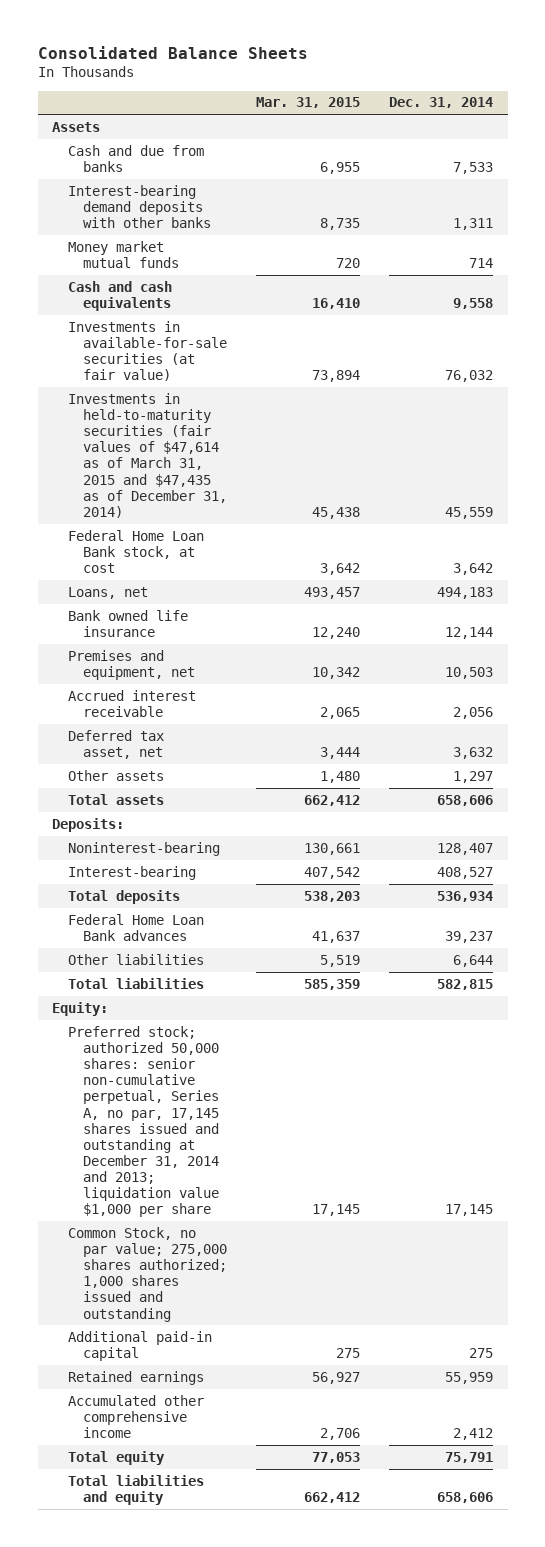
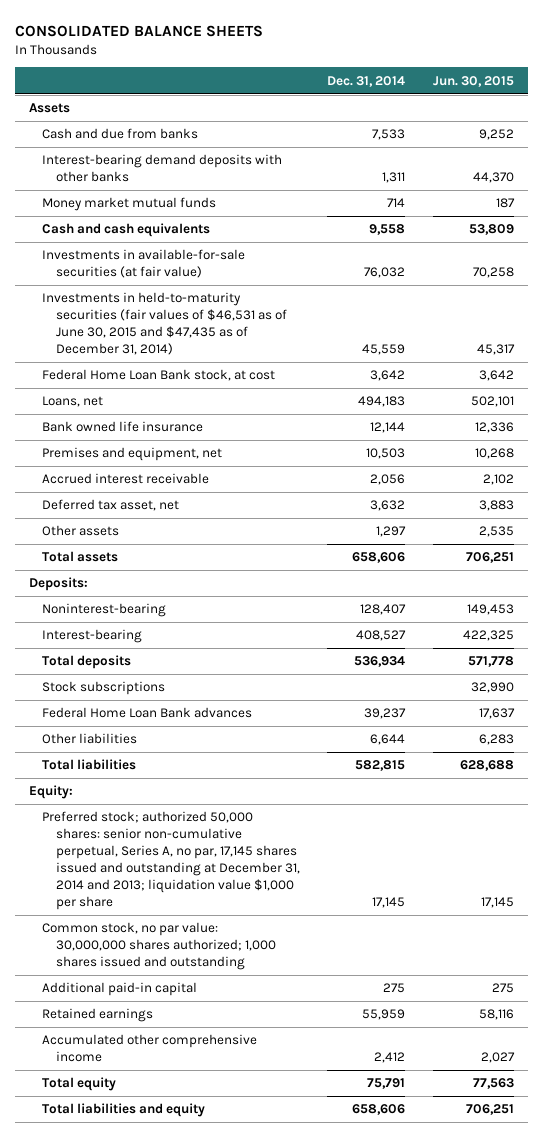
- Consolidated Balance Sheets
+ CONSOLIDATED BALANCE SHEETS
- | Mar. 31, 2015 | Dec. 31, 2014
+ | Dec. 31, 2014 | Jun. 30, 2015
- Investments in held-to-maturity securities (fair values of $47,614 as of March 31, 2015 and $47,435 as of December 31, 2014) | 45,438 | 45,559
+ Investments in held-to-maturity securities (fair values of $46,531 as of June 30, 2015 and $47,435 as of December 31, 2014) | 45,559 | 45,317
+ Stock subscriptions | | 32,990
- Common Stock, no par value; 275,000 shares authorized; 1,000 shares issued and outstanding
+ Common stock, no par value: 30,000,000 shares authorized; 1,000 shares issued and outstanding

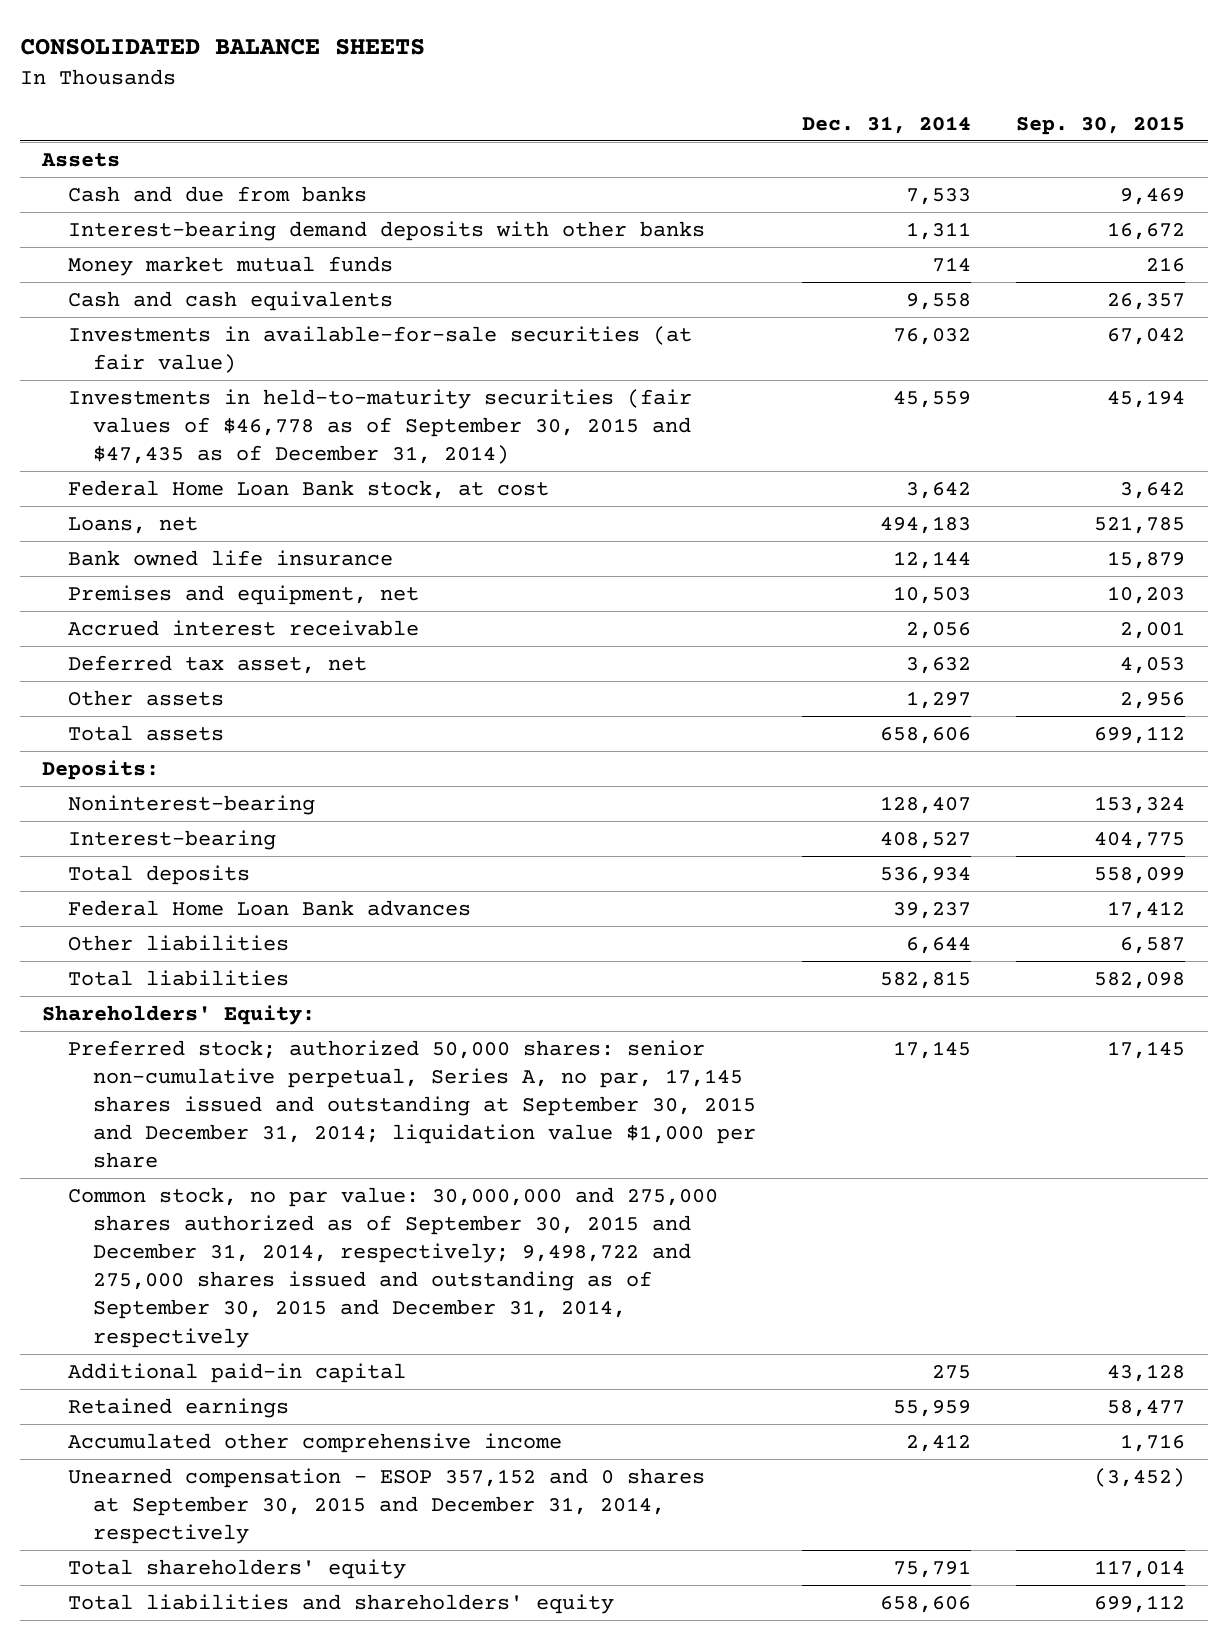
- | Dec. 31, 2014 | Jun. 30, 2015
+ | Dec. 31, 2014 | Sep. 30, 2015
- Investments in held-to-maturity securities (fair values of $46,531 as of June 30, 2015 and $47,435 as of December 31, 2014) | 45,559 | 45,317
+ Investments in held-to-maturity securities (fair values of $46,778 as of September 30, 2015 and $47,435 as of December 31, 2014) | 45,559 | 45,194
- Stock subscriptions | | 32,990
- Equity:
- Preferred stock; authorized 50,000 shares: senior non-cumulative perpetual, Series A, no par, 17,145 shares issued and outstanding at December 31, 2014 and 2013; liquidation value $1,000 per share | 17,145 | 17,145
- Common stock, no par value: 30,000,000 shares authorized; 1,000 shares issued and outstanding
+ Shareholders' Equity:
+ Preferred stock; authorized 50,000 shares: senior non-cumulative perpetual, Series A, no par, 17,145 shares issued and outstanding at September 30, 2015 and December 31, 2014; liquidation value $1,000 per share | 17,145 | 17,145
+ Common stock, no par value: 30,000,000 and 275,000 shares authorized as of September 30, 2015 and December 31, 2014, respectively; 9,498,722 and 275,000 shares issued and outstanding as of September 30, 2015 and December 31, 2014, respectively
- Total equity | 75,791 | 77,563
- Total liabilities and equity | 658,606 | 706,251
+ Unearned compensation - ESOP 357,152 and 0 shares at September 30, 2015 and December 31, 2014, respectively | | (3,452)
+ Total shareholders' equity | 75,791 | 117,014
+ Total liabilities and shareholders' equity | 658,606 | 699,112

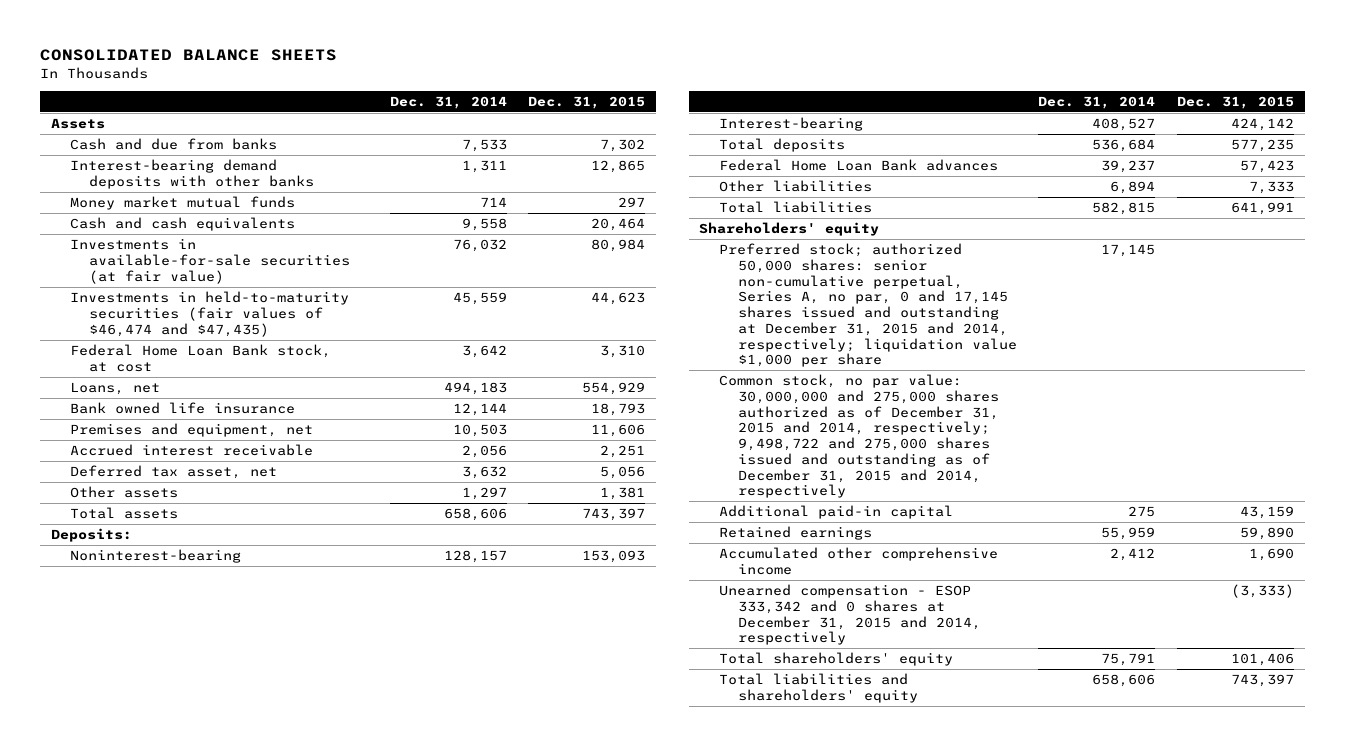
- | Dec. 31, 2014 | Sep. 30, 2015
+ | Dec. 31, 2014 | Dec. 31, 2015
- Investments in held-to-maturity securities (fair values of $46,778 as of September 30, 2015 and $47,435 as of December 31, 2014) | 45,559 | 45,194
+ Investments in held-to-maturity securities (fair values of $46,474 and $47,435) | 45,559 | 44,623
- Noninterest-bearing | 128,407 | 153,324
+ Noninterest-bearing | 128,157 | 153,093
- Total deposits | 536,934 | 558,099
+ Total deposits | 536,684 | 577,235
- Other liabilities | 6,644 | 6,587
+ Other liabilities | 6,894 | 7,333
- Shareholders' Equity:
- Preferred stock; authorized 50,000 shares: senior non-cumulative perpetual, Series A, no par, 17,145 shares issued and outstanding at September 30, 2015 and December 31, 2014; liquidation value $1,000 per share | 17,145 | 17,145
- Common stock, no par value: 30,000,000 and 275,000 shares authorized as of September 30, 2015 and December 31, 2014, respectively; 9,498,722 and 275,000 shares issued and outstanding as of September 30, 2015 and December 31, 2014, respectively
+ Shareholders' equity
+ Preferred stock; authorized 50,000 shares: senior non-cumulative perpetual, Series A, no par, 0 and 17,145 shares issued and outstanding at December 31, 2015 and 2014, respectively; liquidation value $1,000 per share | 17,145 |
+ Common stock, no par value: 30,000,000 and 275,000 shares authorized as of December 31, 2015 and 2014, respectively; 9,498,722 and 275,000 shares issued and outstanding as of December 31, 2015 and 2014, respectively
- Unearned compensation - ESOP 357,152 and 0 shares at September 30, 2015 and December 31, 2014, respectively | | (3,452)
+ Unearned compensation - ESOP 333,342 and 0 shares at December 31, 2015 and 2014, respectively | | (3,333)

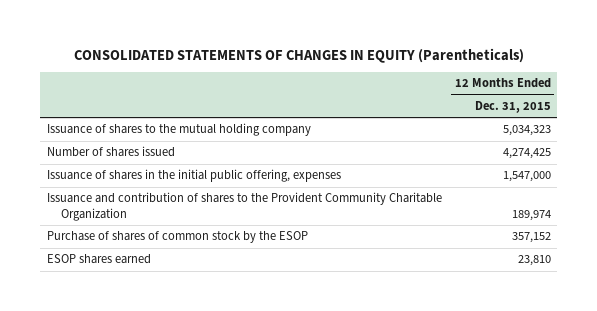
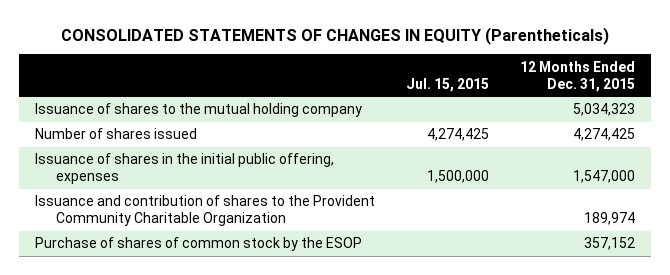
- | 12 Months Ended Dec. 31, 2015
+ | Jul. 15, 2015 | 12 Months Ended Dec. 31, 2015
- ESOP shares earned | 23,810

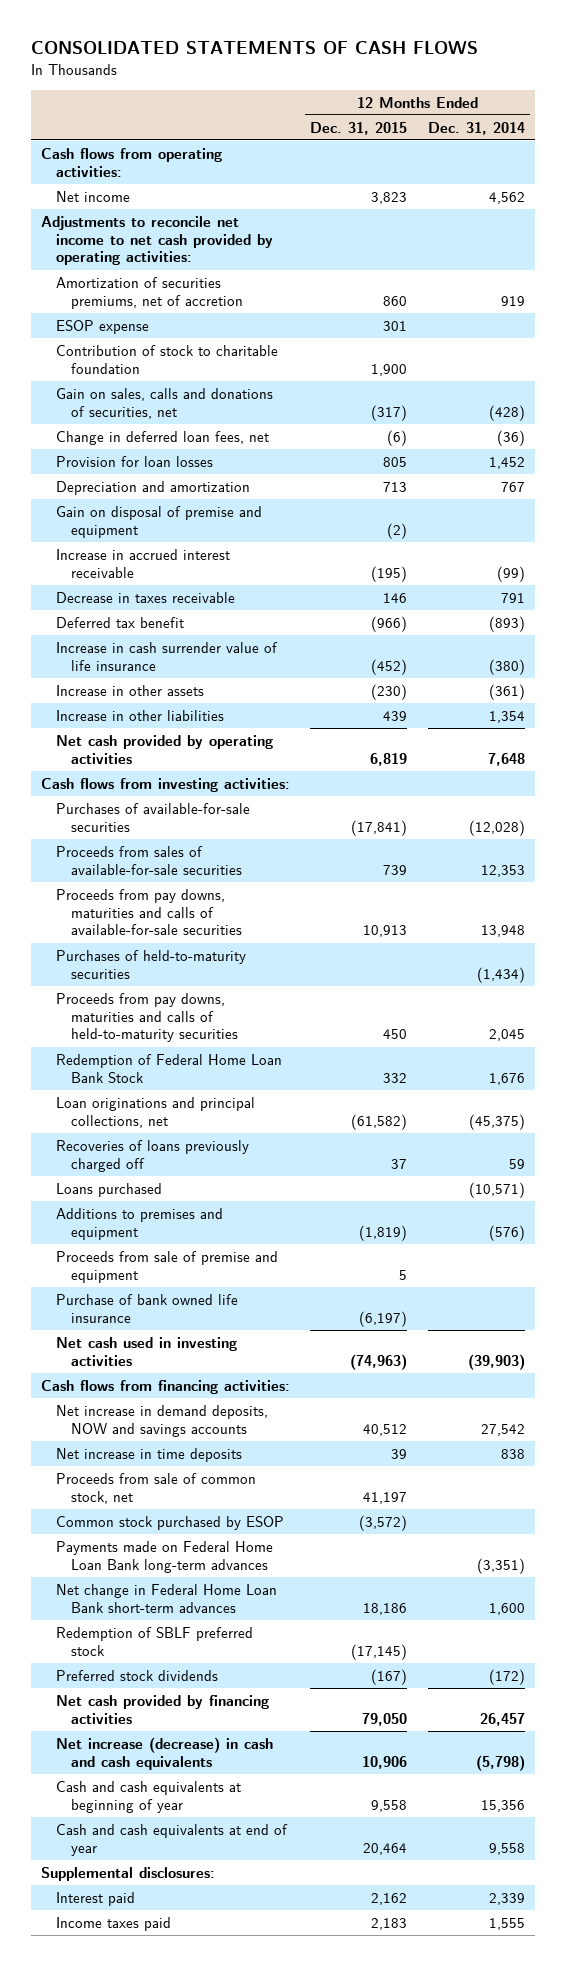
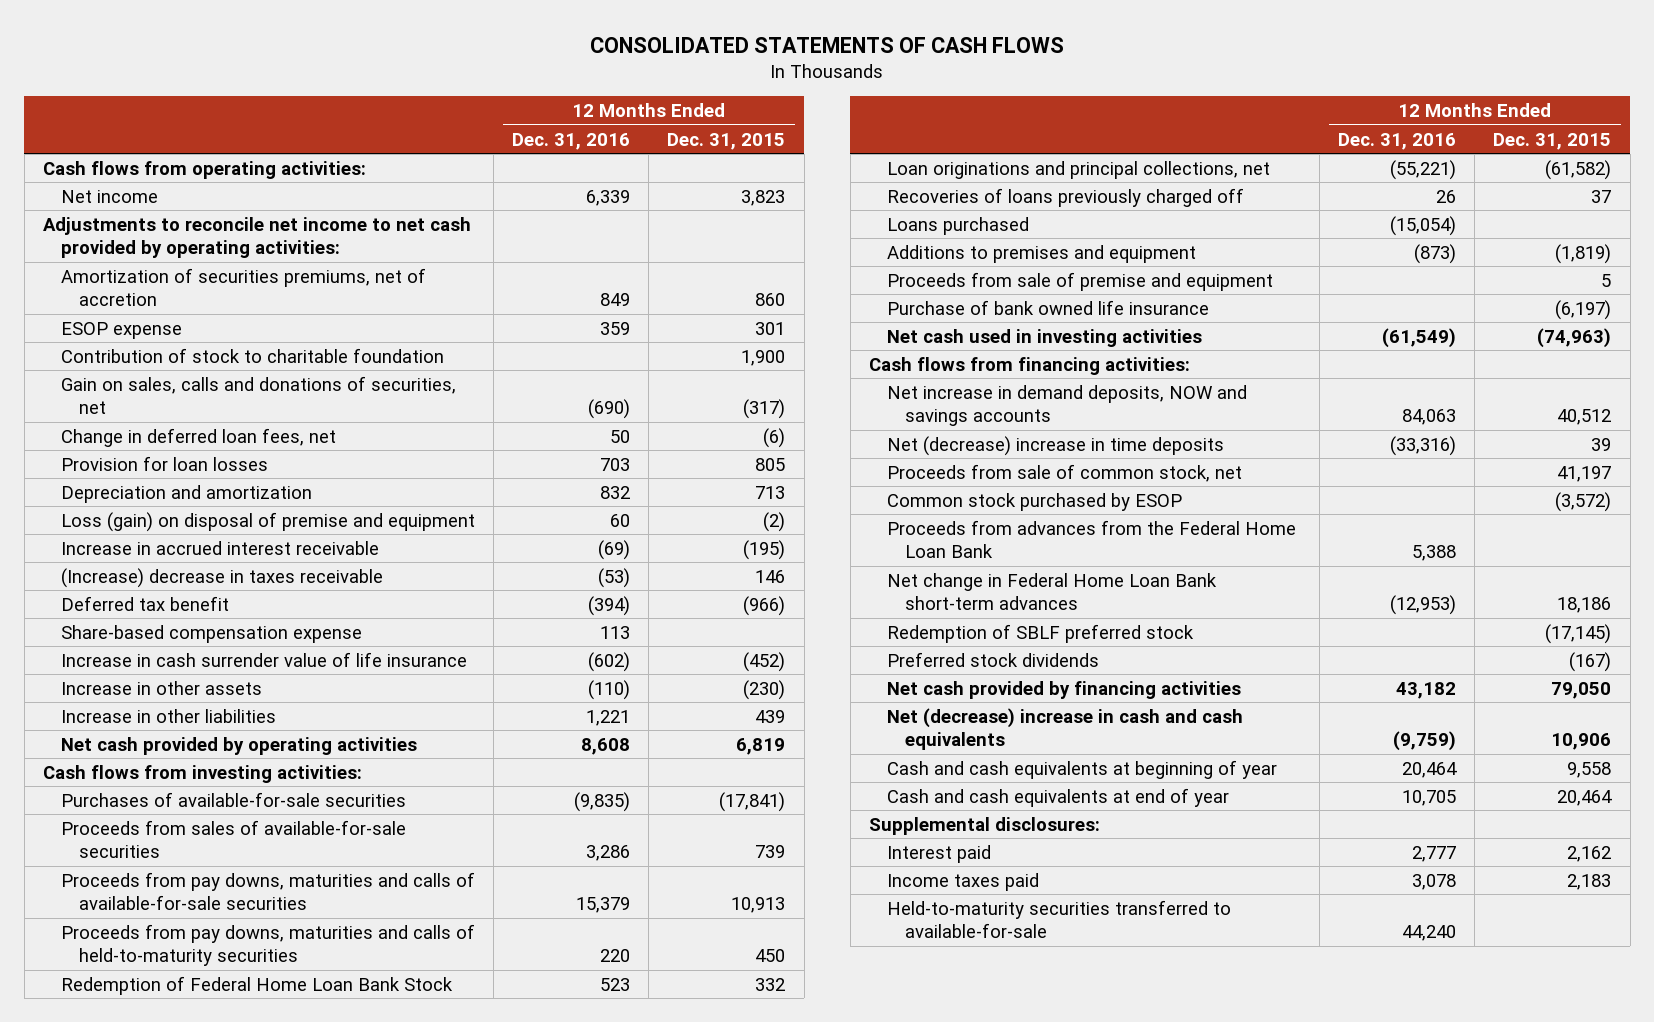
- | 12 Months Ended Dec. 31, 2015 | 12 Months Ended Dec. 31, 2014
+ | 12 Months Ended Dec. 31, 2016 | 12 Months Ended Dec. 31, 2015
- Gain on disposal of premise and equipment | (2) |
+ Loss (gain) on disposal of premise and equipment | 60 | (2)
- Decrease in taxes receivable | 146 | 791
+ (Increase) decrease in taxes receivable | (53) | 146
+ Share-based compensation expense | 113 |
- Purchases of held-to-maturity securities | | (1,434)
- Net increase in time deposits | 39 | 838
+ Net (decrease) increase in time deposits | (33,316) | 39
- Payments made on Federal Home Loan Bank long-term advances | | (3,351)
+ Proceeds from advances from the Federal Home Loan Bank | 5,388 |
- Net increase (decrease) in cash and cash equivalents | 10,906 | (5,798)
+ Net (decrease) increase in cash and cash equivalents | (9,759) | 10,906
+ Held-to-maturity securities transferred to available-for-sale | 44,240 |

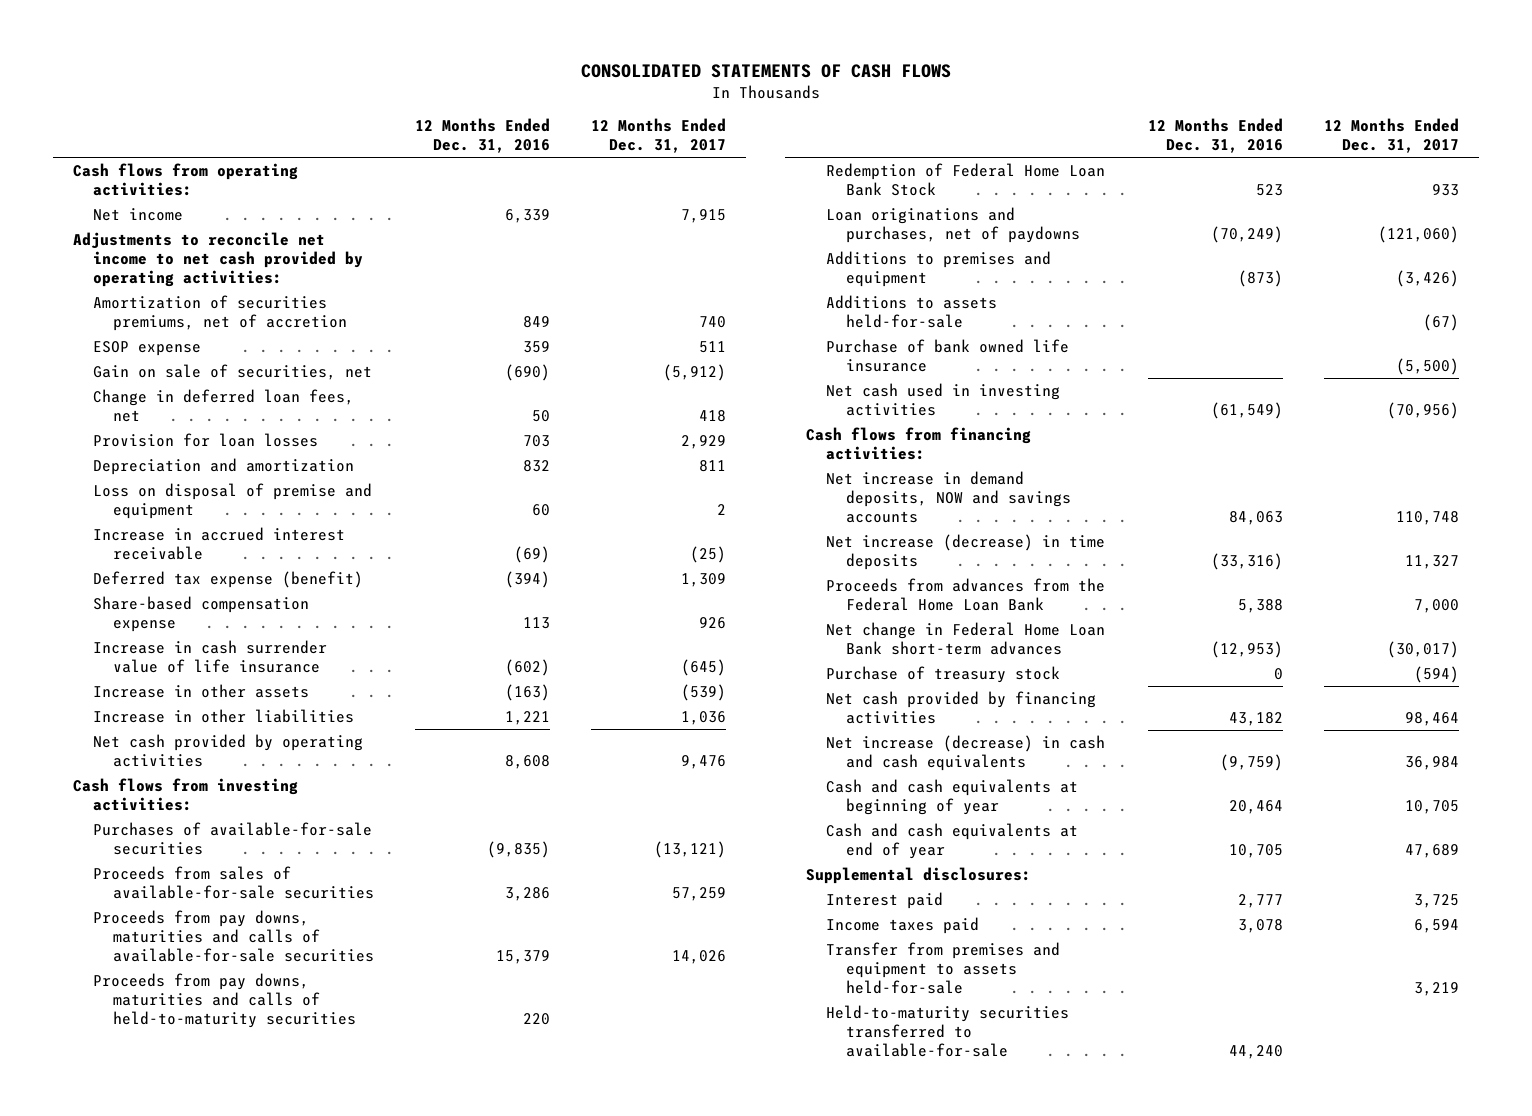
- | 12 Months Ended Dec. 31, 2016 | 12 Months Ended Dec. 31, 2015
+ | 12 Months Ended Dec. 31, 2016 | 12 Months Ended Dec. 31, 2017
- Contribution of stock to charitable foundation | | 1,900
- Gain on sales, calls and donations of securities, net | (690) | (317)
+ Gain on sale of securities, net | (690) | (5,912)
- Loss (gain) on disposal of premise and equipment | 60 | (2)
+ Loss on disposal of premise and equipment | 60 | 2
- (Increase) decrease in taxes receivable | (53) | 146
- Deferred tax benefit | (394) | (966)
+ Deferred tax expense (benefit) | (394) | 1,309
- Increase in other assets | (110) | (230)
+ Increase in other assets | (163) | (539)
- Loan originations and principal collections, net | (55,221) | (61,582)
- Recoveries of loans previously charged off | 26 | 37
- Loans purchased | (15,054) |
+ Loan originations and purchases, net of paydowns | (70,249) | (121,060)
- Proceeds from sale of premise and equipment | | 5
+ Additions to assets held-for-sale | | (67)
- Net (decrease) increase in time deposits | (33,316) | 39
- Proceeds from sale of common stock, net | | 41,197
- Common stock purchased by ESOP | | (3,572)
+ Net increase (decrease) in time deposits | (33,316) | 11,327
- Redemption of SBLF preferred stock | | (17,145)
- Preferred stock dividends | | (167)
+ Purchase of treasury stock | 0 | (594)
- Net (decrease) increase in cash and cash equivalents | (9,759) | 10,906
+ Net increase (decrease) in cash and cash equivalents | (9,759) | 36,984
+ Transfer from premises and equipment to assets held-for-sale | | 3,219

